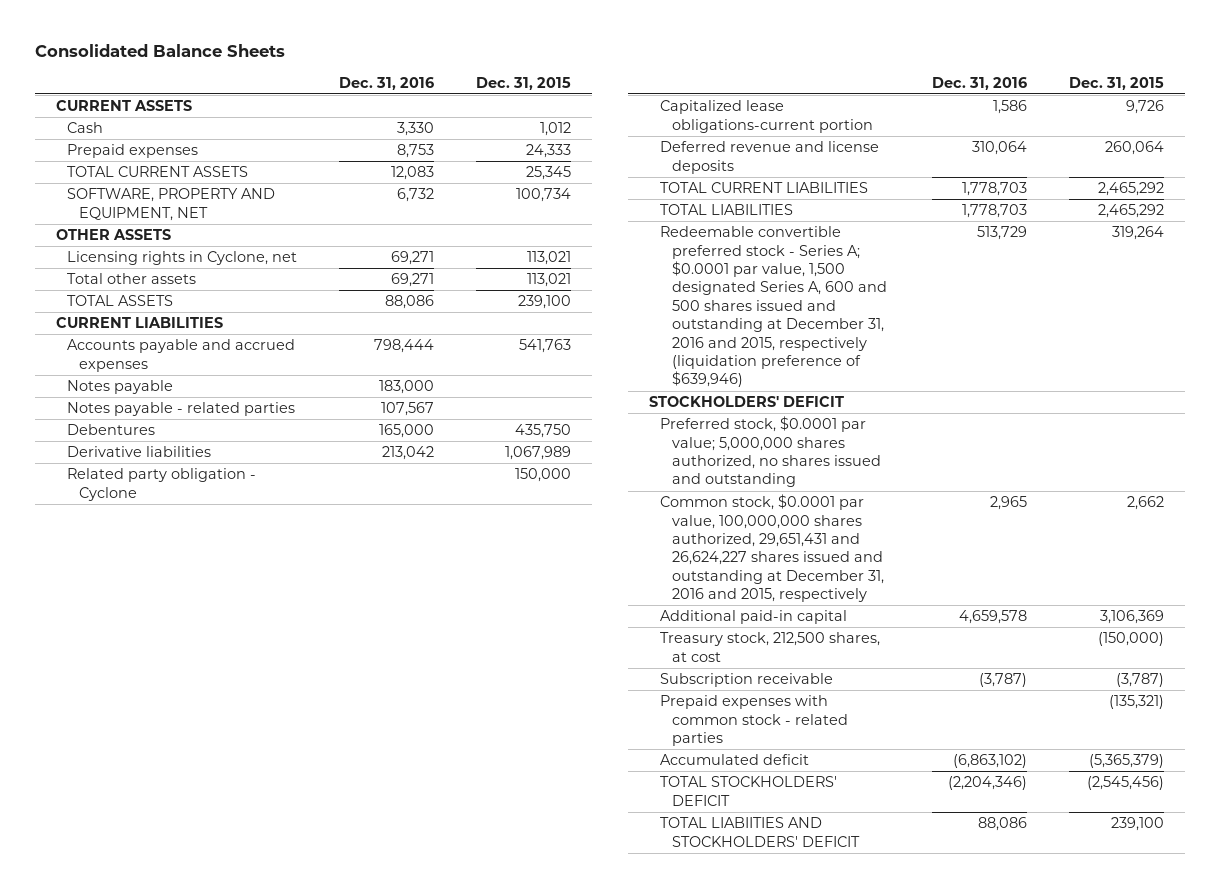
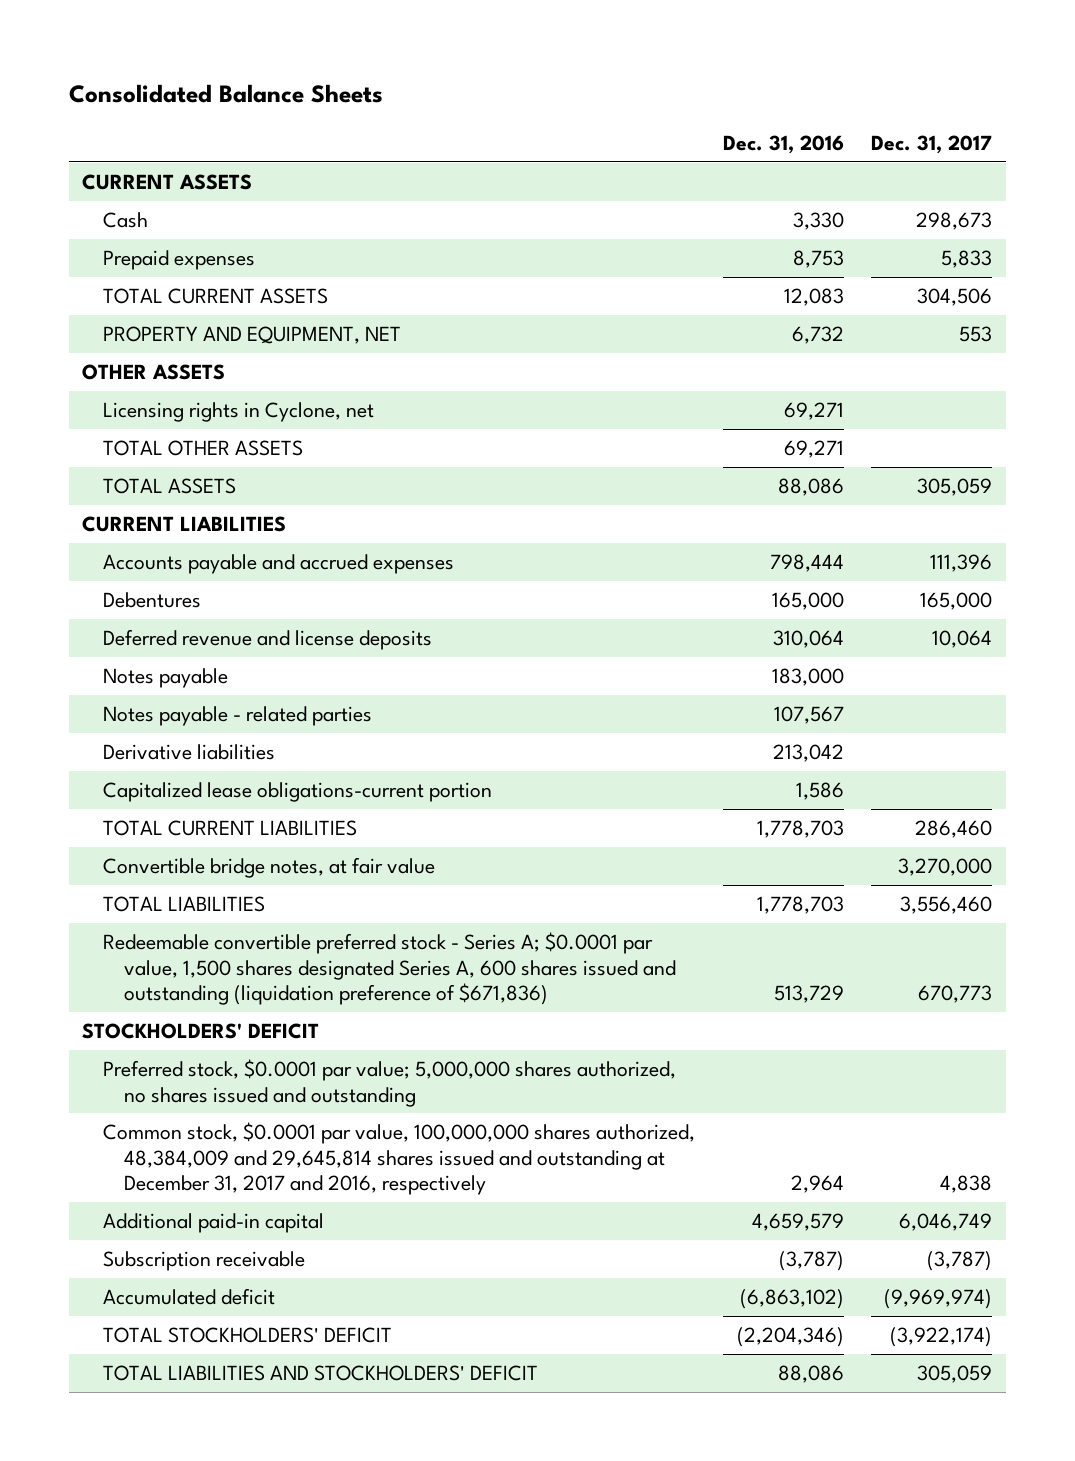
- | Dec. 31, 2016 | Dec. 31, 2015
+ | Dec. 31, 2016 | Dec. 31, 2017
- SOFTWARE, PROPERTY AND EQUIPMENT, NET | 6,732 | 100,734
+ PROPERTY AND EQUIPMENT, NET | 6,732 | 553
- Total other assets | 69,271 | 113,021
+ TOTAL OTHER ASSETS | 69,271 |
moved up: Debentures | 165,000 | 165,000
moved up: Deferred revenue and license deposits | 310,064 | 10,064
- Related party obligation - Cyclone | | 150,000
+ Convertible bridge notes, at fair value | | 3,270,000
- Redeemable convertible preferred stock - Series A; $0.0001 par value, 1,500 designated Series A, 600 and 500 shares issued and outstanding at December 31, 2016 and 2015, respectively (liquidation preference of $639,946) | 513,729 | 319,264
+ Redeemable convertible preferred stock - Series A; $0.0001 par value, 1,500 shares designated Series A, 600 shares issued and outstanding (liquidation preference of $671,836) | 513,729 | 670,773
- Common stock, $0.0001 par value, 100,000,000 shares authorized, 29,651,431 and 26,624,227 shares issued and outstanding at December 31, 2016 and 2015, respectively | 2,965 | 2,662
- Additional paid-in capital | 4,659,578 | 3,106,369
- Treasury stock, 212,500 shares, at cost | | (150,000)
+ Common stock, $0.0001 par value, 100,000,000 shares authorized, 48,384,009 and 29,645,814 shares issued and outstanding at December 31, 2017 and 2016, respectively | 2,964 | 4,838
+ Additional paid-in capital | 4,659,579 | 6,046,749
- Prepaid expenses with common stock - related parties | | (135,321)
- TOTAL LIABIITIES AND STOCKHOLDERS' DEFICIT | 88,086 | 239,100
+ TOTAL LIABILITIES AND STOCKHOLDERS' DEFICIT | 88,086 | 305,059

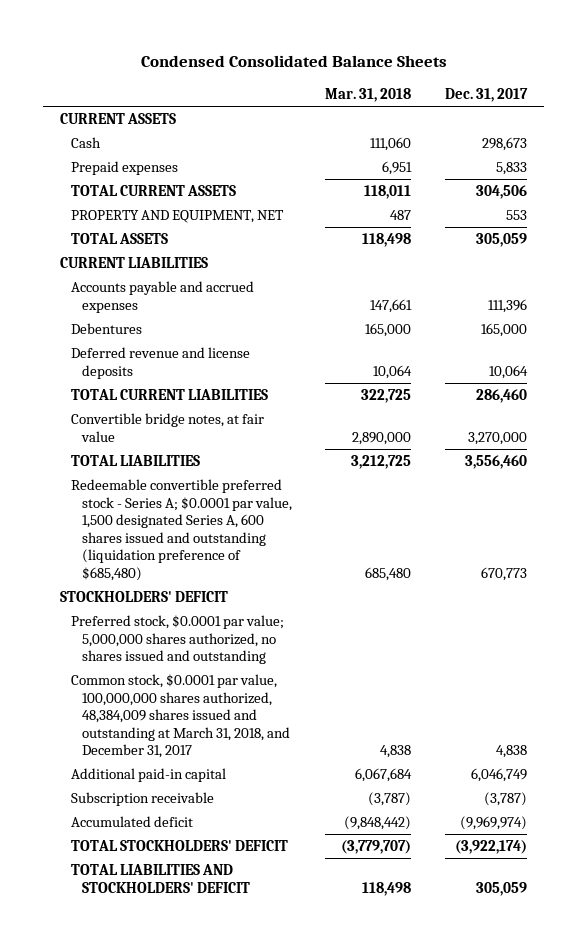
- Consolidated Balance Sheets
+ Condensed Consolidated Balance Sheets
- | Dec. 31, 2016 | Dec. 31, 2017
+ | Mar. 31, 2018 | Dec. 31, 2017
- OTHER ASSETS
- Licensing rights in Cyclone, net | 69,271 |
- TOTAL OTHER ASSETS | 69,271 |
- Notes payable | 183,000 |
- Notes payable - related parties | 107,567 |
- Derivative liabilities | 213,042 |
- Capitalized lease obligations-current portion | 1,586 |
- Redeemable convertible preferred stock - Series A; $0.0001 par value, 1,500 shares designated Series A, 600 shares issued and outstanding (liquidation preference of $671,836) | 513,729 | 670,773
+ Redeemable convertible preferred stock - Series A; $0.0001 par value, 1,500 designated Series A, 600 shares issued and outstanding (liquidation preference of $685,480) | 685,480 | 670,773
- Common stock, $0.0001 par value, 100,000,000 shares authorized, 48,384,009 and 29,645,814 shares issued and outstanding at December 31, 2017 and 2016, respectively | 2,964 | 4,838
+ Common stock, $0.0001 par value, 100,000,000 shares authorized, 48,384,009 shares issued and outstanding at March 31, 2018, and December 31, 2017 | 4,838 | 4,838

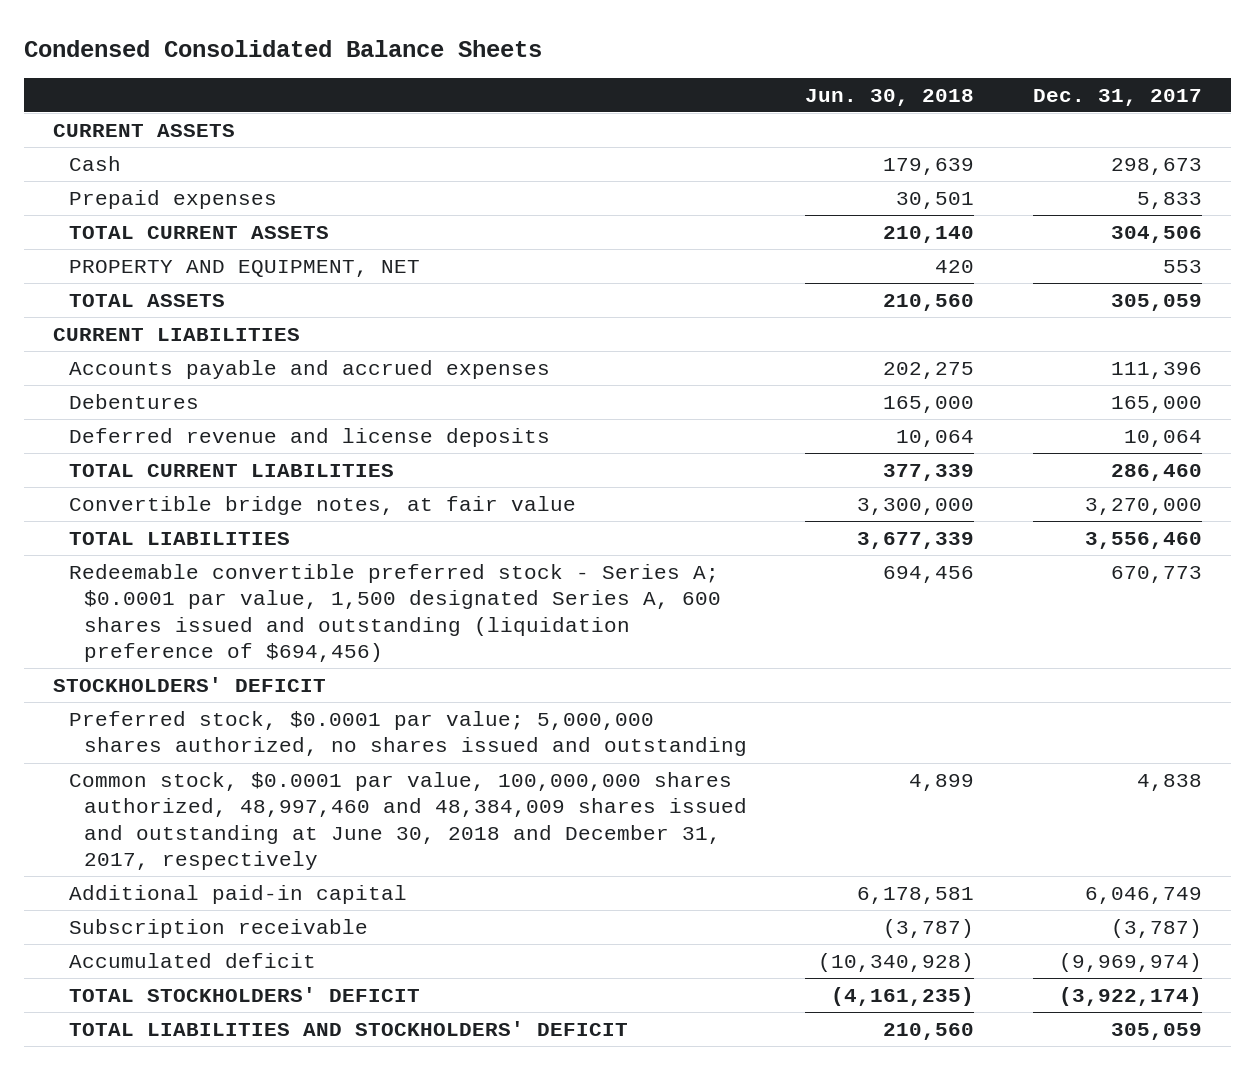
- | Mar. 31, 2018 | Dec. 31, 2017
+ | Jun. 30, 2018 | Dec. 31, 2017
- Redeemable convertible preferred stock - Series A; $0.0001 par value, 1,500 designated Series A, 600 shares issued and outstanding (liquidation preference of $685,480) | 685,480 | 670,773
+ Redeemable convertible preferred stock - Series A; $0.0001 par value, 1,500 designated Series A, 600 shares issued and outstanding (liquidation preference of $694,456) | 694,456 | 670,773
- Common stock, $0.0001 par value, 100,000,000 shares authorized, 48,384,009 shares issued and outstanding at March 31, 2018, and December 31, 2017 | 4,838 | 4,838
+ Common stock, $0.0001 par value, 100,000,000 shares authorized, 48,997,460 and 48,384,009 shares issued and outstanding at June 30, 2018 and December 31, 2017, respectively | 4,899 | 4,838

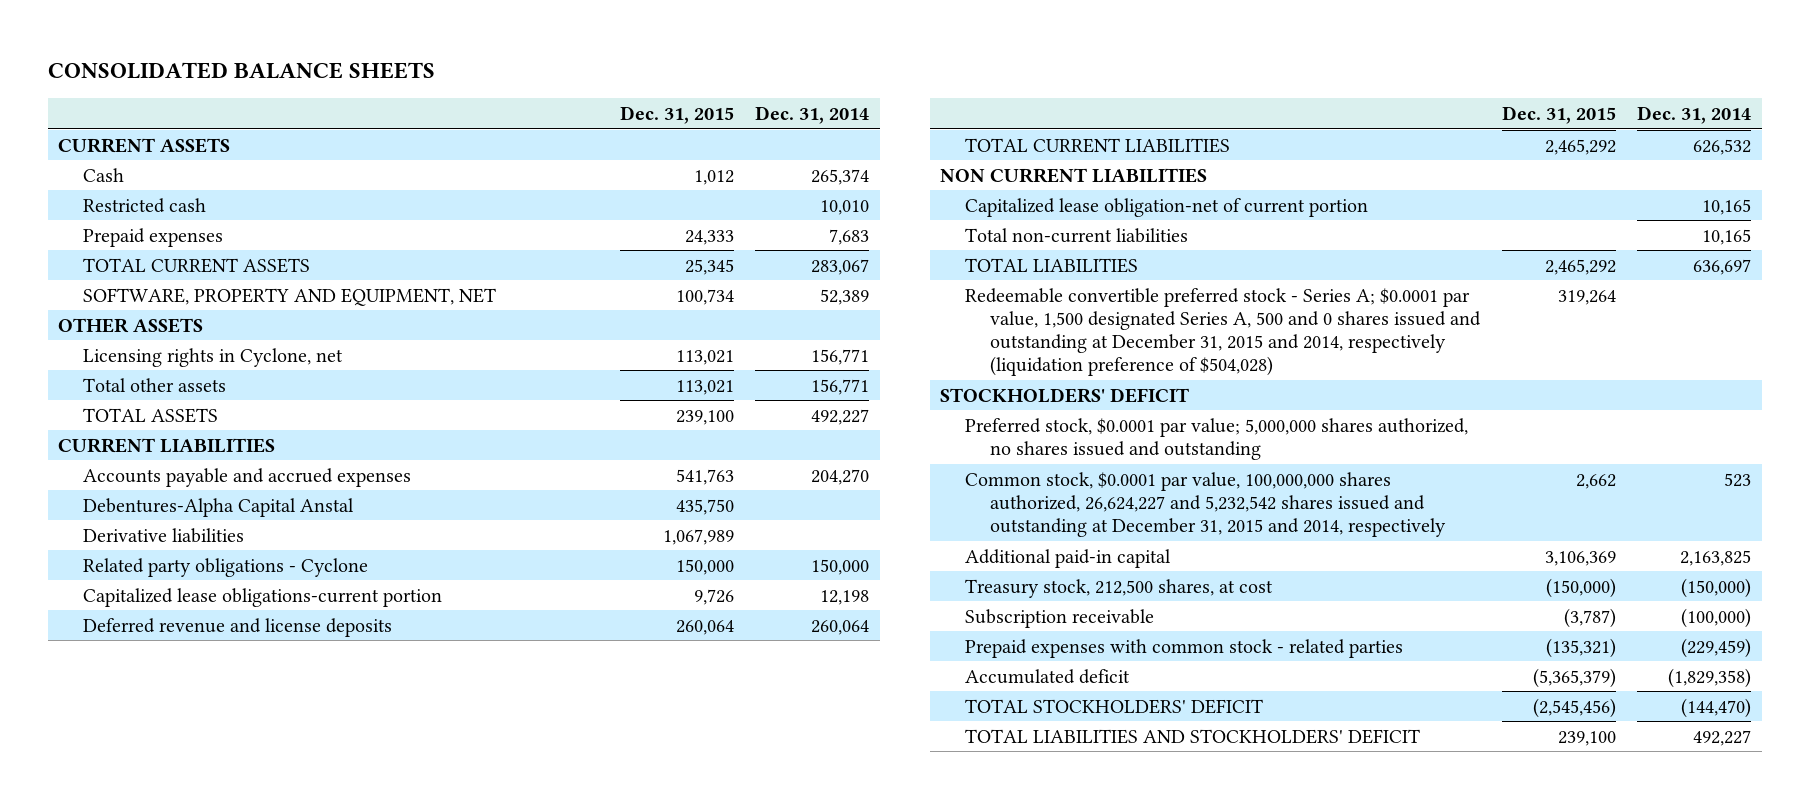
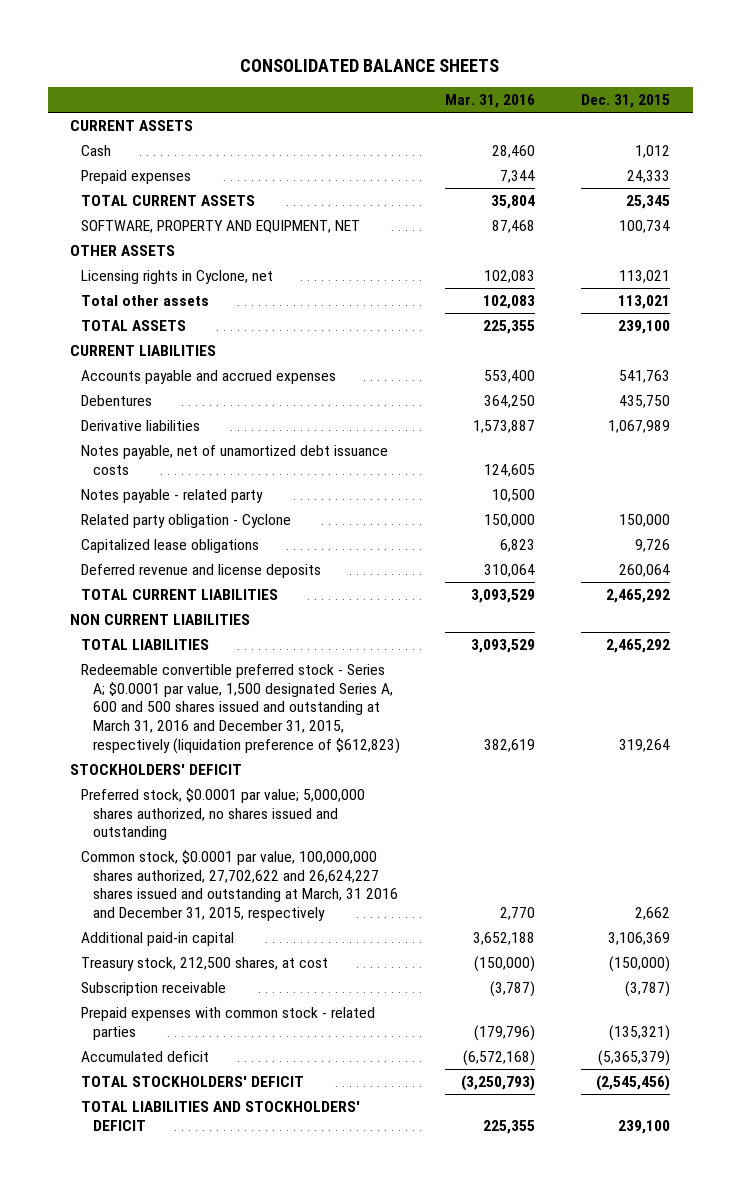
- | Dec. 31, 2015 | Dec. 31, 2014
+ | Mar. 31, 2016 | Dec. 31, 2015
- Restricted cash | | 10,010
- Debentures-Alpha Capital Anstal | 435,750 |
+ Debentures | 364,250 | 435,750
- Related party obligations - Cyclone | 150,000 | 150,000
- Capitalized lease obligations-current portion | 9,726 | 12,198
+ Notes payable, net of unamortized debt issuance costs | 124,605 |
+ Notes payable - related party | 10,500 |
+ Related party obligation - Cyclone | 150,000 | 150,000
+ Capitalized lease obligations | 6,823 | 9,726
- Capitalized lease obligation-net of current portion | | 10,165
- Total non-current liabilities | | 10,165
- Redeemable convertible preferred stock - Series A; $0.0001 par value, 1,500 designated Series A, 500 and 0 shares issued and outstanding at December 31, 2015 and 2014, respectively (liquidation preference of $504,028) | 319,264 |
+ Redeemable convertible preferred stock - Series A; $0.0001 par value, 1,500 designated Series A, 600 and 500 shares issued and outstanding at March 31, 2016 and December 31, 2015, respectively (liquidation preference of $612,823) | 382,619 | 319,264
- Common stock, $0.0001 par value, 100,000,000 shares authorized, 26,624,227 and 5,232,542 shares issued and outstanding at December 31, 2015 and 2014, respectively | 2,662 | 523
+ Common stock, $0.0001 par value, 100,000,000 shares authorized, 27,702,622 and 26,624,227 shares issued and outstanding at March, 31 2016 and December 31, 2015, respectively | 2,770 | 2,662

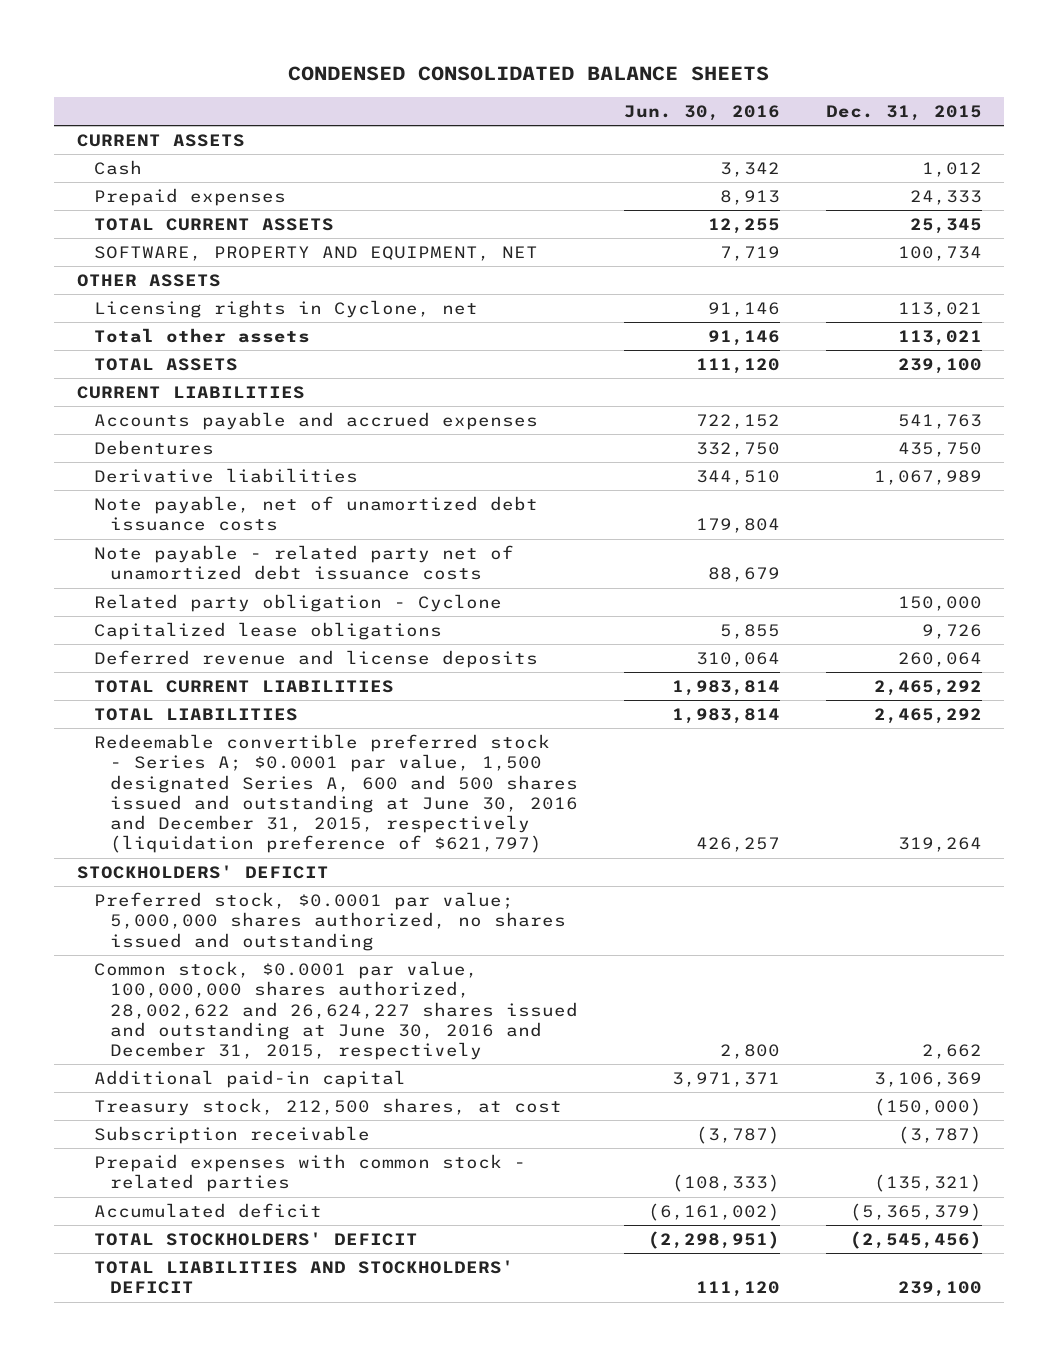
- CONSOLIDATED BALANCE SHEETS
+ CONDENSED CONSOLIDATED BALANCE SHEETS
- | Mar. 31, 2016 | Dec. 31, 2015
+ | Jun. 30, 2016 | Dec. 31, 2015
- Notes payable, net of unamortized debt issuance costs | 124,605 |
- Notes payable - related party | 10,500 |
+ Note payable, net of unamortized debt issuance costs | 179,804 |
+ Note payable - related party net of unamortized debt issuance costs | 88,679 |
- NON CURRENT LIABILITIES
- Redeemable convertible preferred stock - Series A; $0.0001 par value, 1,500 designated Series A, 600 and 500 shares issued and outstanding at March 31, 2016 and December 31, 2015, respectively (liquidation preference of $612,823) | 382,619 | 319,264
+ Redeemable convertible preferred stock - Series A; $0.0001 par value, 1,500 designated Series A, 600 and 500 shares issued and outstanding at June 30, 2016 and December 31, 2015, respectively (liquidation preference of $621,797) | 426,257 | 319,264
- Common stock, $0.0001 par value, 100,000,000 shares authorized, 27,702,622 and 26,624,227 shares issued and outstanding at March, 31 2016 and December 31, 2015, respectively | 2,770 | 2,662
+ Common stock, $0.0001 par value, 100,000,000 shares authorized, 28,002,622 and 26,624,227 shares issued and outstanding at June 30, 2016 and December 31, 2015, respectively | 2,800 | 2,662

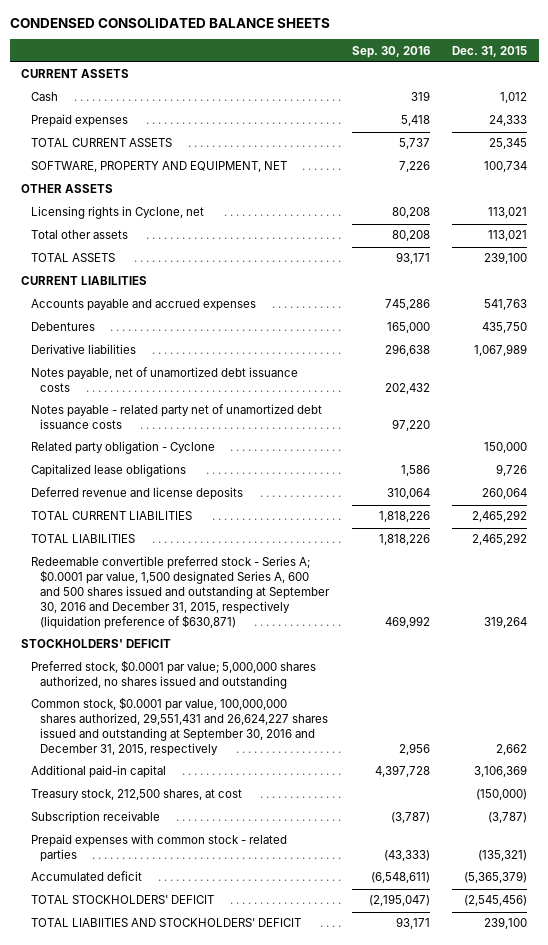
- | Jun. 30, 2016 | Dec. 31, 2015
+ | Sep. 30, 2016 | Dec. 31, 2015
- Note payable, net of unamortized debt issuance costs | 179,804 |
- Note payable - related party net of unamortized debt issuance costs | 88,679 |
+ Notes payable, net of unamortized debt issuance costs | 202,432 |
+ Notes payable - related party net of unamortized debt issuance costs | 97,220 |
- Redeemable convertible preferred stock - Series A; $0.0001 par value, 1,500 designated Series A, 600 and 500 shares issued and outstanding at June 30, 2016 and December 31, 2015, respectively (liquidation preference of $621,797) | 426,257 | 319,264
+ Redeemable convertible preferred stock - Series A; $0.0001 par value, 1,500 designated Series A, 600 and 500 shares issued and outstanding at September 30, 2016 and December 31, 2015, respectively (liquidation preference of $630,871) | 469,992 | 319,264
- Common stock, $0.0001 par value, 100,000,000 shares authorized, 28,002,622 and 26,624,227 shares issued and outstanding at June 30, 2016 and December 31, 2015, respectively | 2,800 | 2,662
+ Common stock, $0.0001 par value, 100,000,000 shares authorized, 29,551,431 and 26,624,227 shares issued and outstanding at September 30, 2016 and December 31, 2015, respectively | 2,956 | 2,662
- TOTAL LIABILITIES AND STOCKHOLDERS' DEFICIT | 111,120 | 239,100
+ TOTAL LIABIITIES AND STOCKHOLDERS' DEFICIT | 93,171 | 239,100

